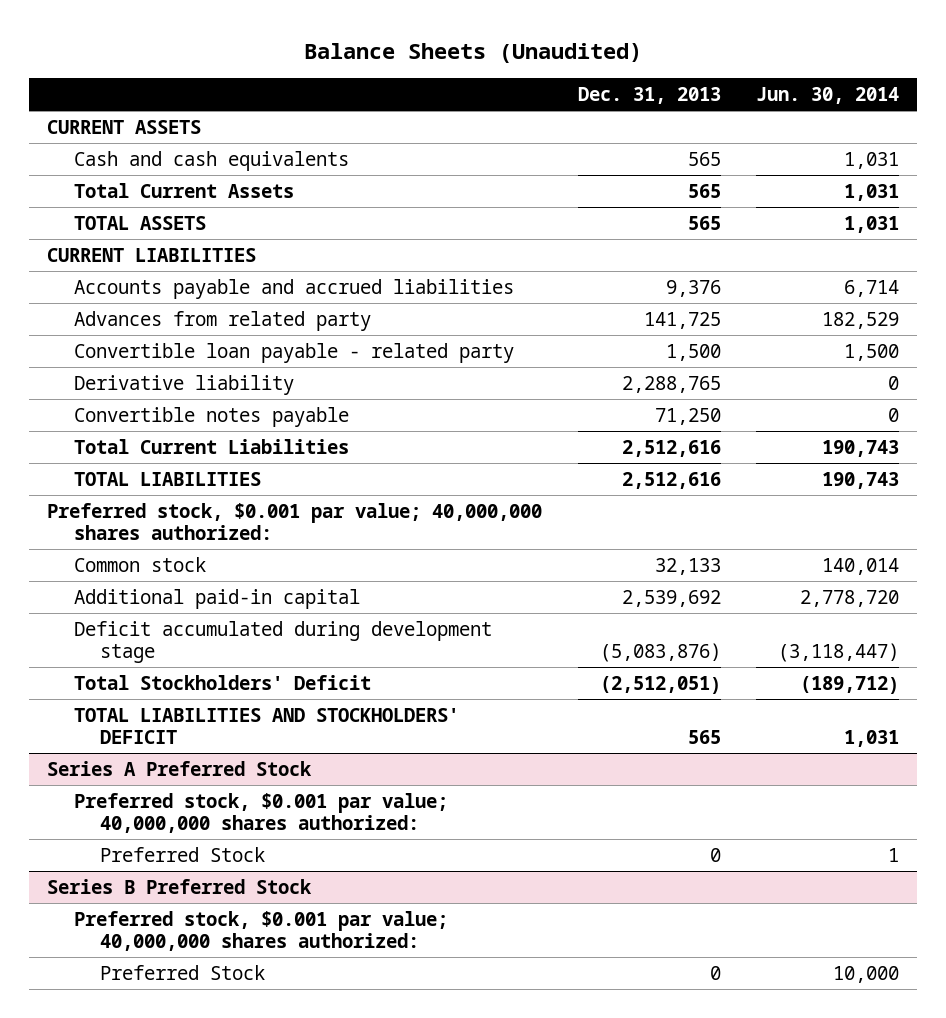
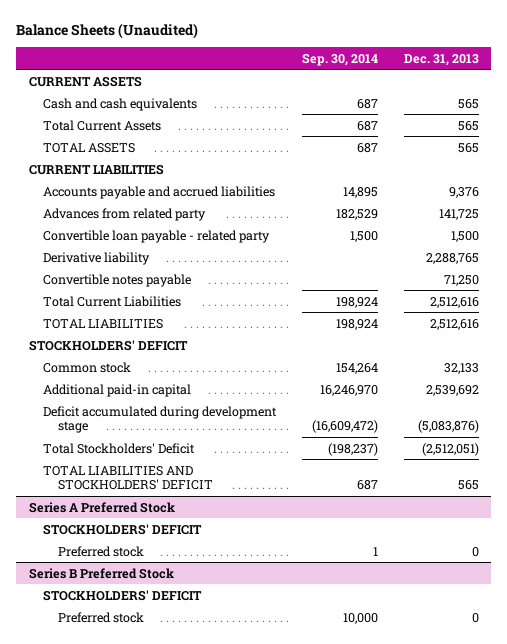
- | Dec. 31, 2013 | Jun. 30, 2014
+ | Sep. 30, 2014 | Dec. 31, 2013
- Preferred stock, $0.001 par value; 40,000,000 shares authorized:
+ STOCKHOLDERS' DEFICIT
@ Series A Preferred Stock
- Preferred stock, $0.001 par value; 40,000,000 shares authorized:
- Preferred Stock | 0 | 1
+ STOCKHOLDERS' DEFICIT
+ Preferred stock | 1 | 0
@ Series B Preferred Stock
- Preferred stock, $0.001 par value; 40,000,000 shares authorized:
- Preferred Stock | 0 | 10,000
+ STOCKHOLDERS' DEFICIT
+ Preferred stock | 10,000 | 0

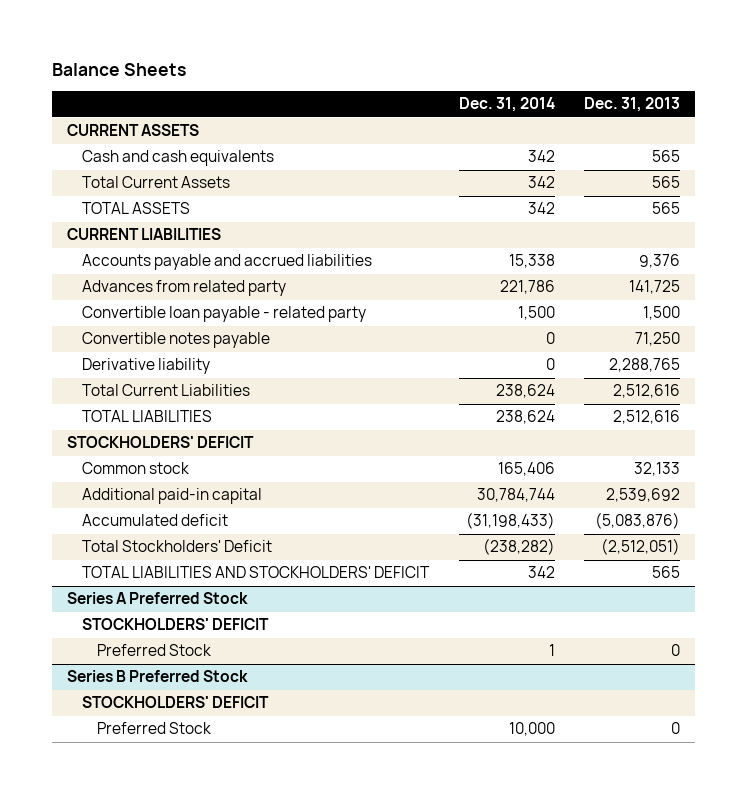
- Balance Sheets (Unaudited)
+ Balance Sheets
- | Sep. 30, 2014 | Dec. 31, 2013
+ | Dec. 31, 2014 | Dec. 31, 2013
moved down: Derivative liability | 0 | 2,288,765
- Deficit accumulated during development stage | (16,609,472) | (5,083,876)
+ Accumulated deficit | (31,198,433) | (5,083,876)
@ Series A Preferred Stock
- Preferred stock | 1 | 0
+ Preferred Stock | 1 | 0
@ Series B Preferred Stock
- Preferred stock | 10,000 | 0
+ Preferred Stock | 10,000 | 0

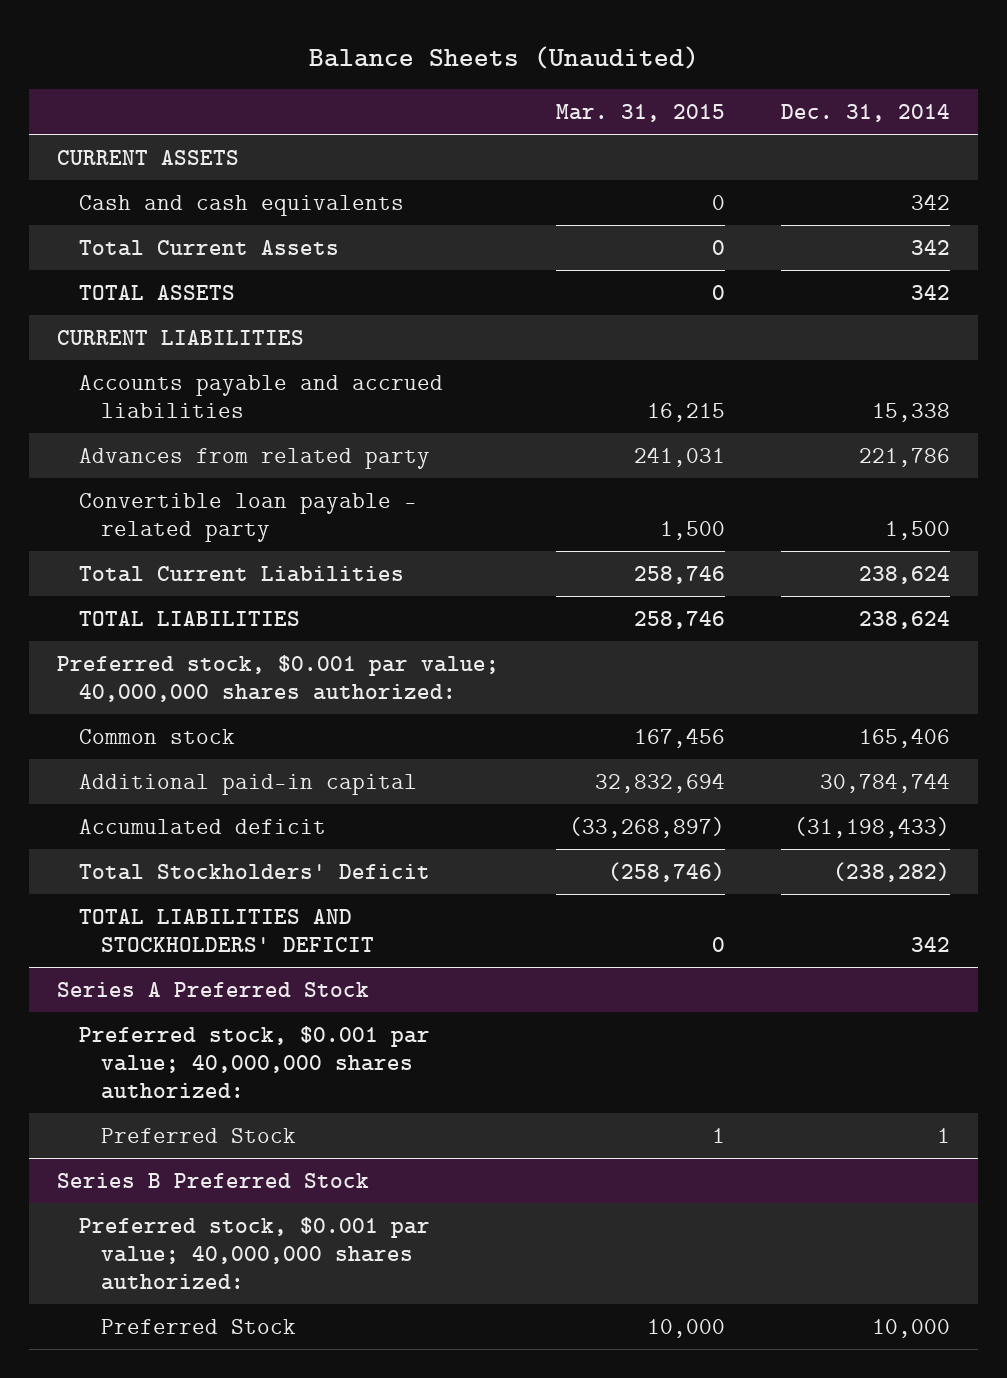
- Balance Sheets
+ Balance Sheets (Unaudited)
- | Dec. 31, 2014 | Dec. 31, 2013
+ | Mar. 31, 2015 | Dec. 31, 2014
- Convertible notes payable | 0 | 71,250
- Derivative liability | 0 | 2,288,765
- STOCKHOLDERS' DEFICIT
+ Preferred stock, $0.001 par value; 40,000,000 shares authorized:
@ Series A Preferred Stock
- STOCKHOLDERS' DEFICIT
+ Preferred stock, $0.001 par value; 40,000,000 shares authorized:
@ Series B Preferred Stock
- STOCKHOLDERS' DEFICIT
+ Preferred stock, $0.001 par value; 40,000,000 shares authorized:

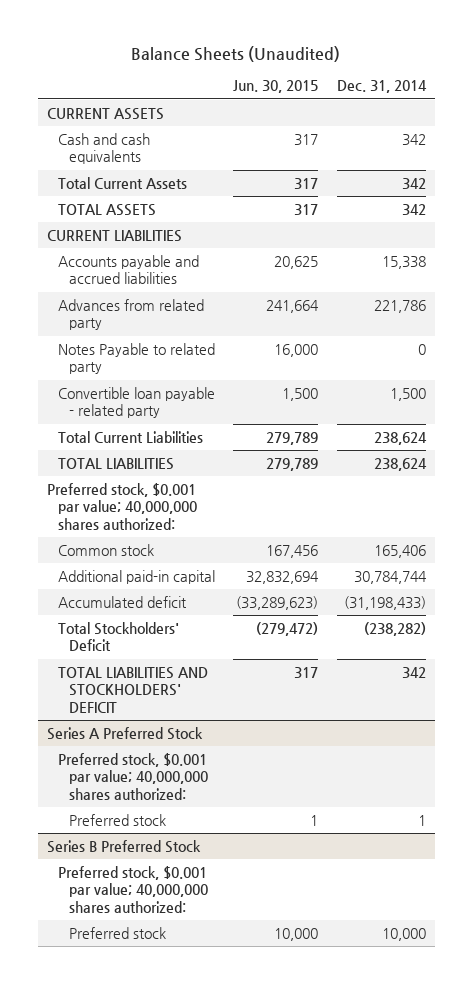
- | Mar. 31, 2015 | Dec. 31, 2014
+ | Jun. 30, 2015 | Dec. 31, 2014
+ Notes Payable to related party | 16,000 | 0
@ Series A Preferred Stock
- Preferred Stock | 1 | 1
+ Preferred stock | 1 | 1
@ Series B Preferred Stock
- Preferred Stock | 10,000 | 10,000
+ Preferred stock | 10,000 | 10,000

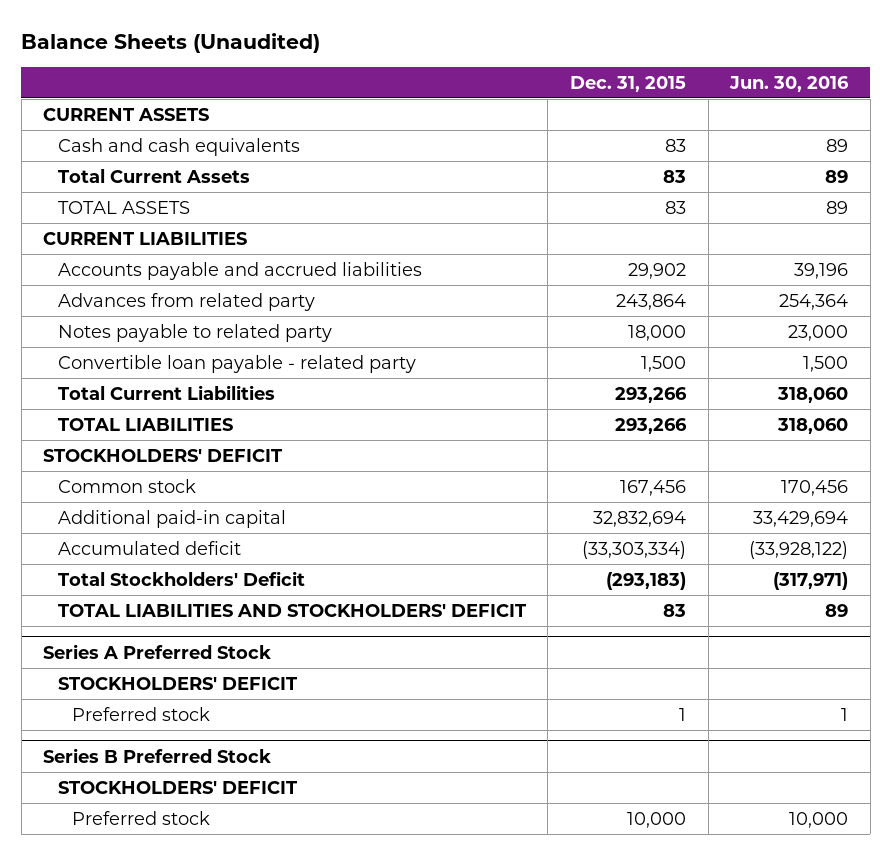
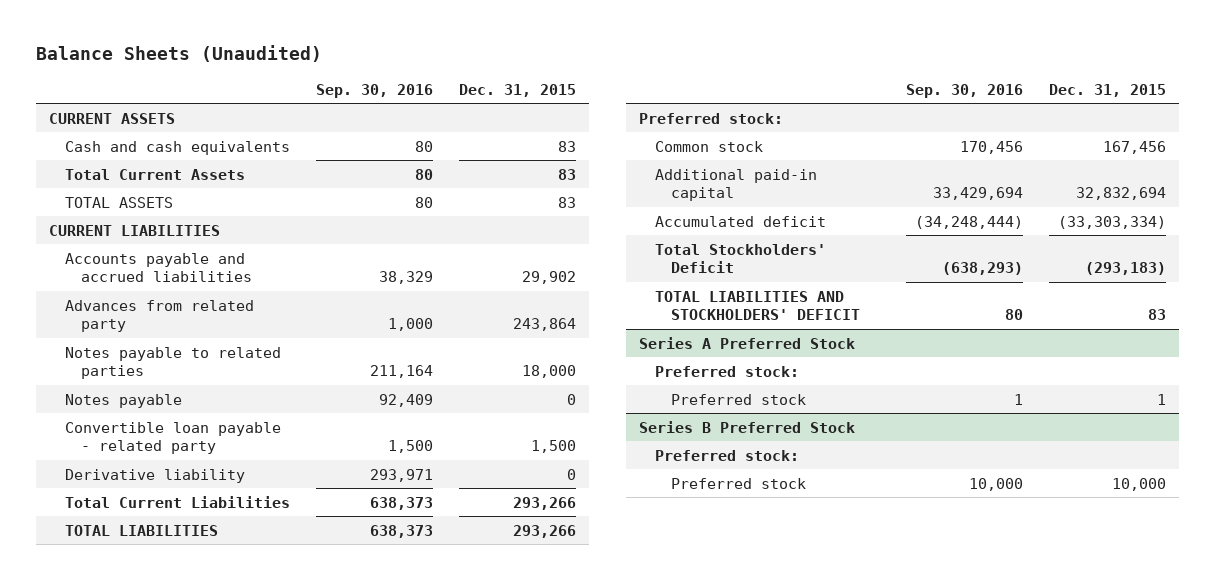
- | Dec. 31, 2015 | Jun. 30, 2016
+ | Sep. 30, 2016 | Dec. 31, 2015
- Notes payable to related party | 18,000 | 23,000
+ Notes payable to related parties | 211,164 | 18,000
+ Notes payable | 92,409 | 0
+ Derivative liability | 293,971 | 0
- STOCKHOLDERS' DEFICIT
+ Preferred stock:
@ Series A Preferred Stock
- STOCKHOLDERS' DEFICIT
+ Preferred stock:
@ Series B Preferred Stock
- STOCKHOLDERS' DEFICIT
+ Preferred stock:

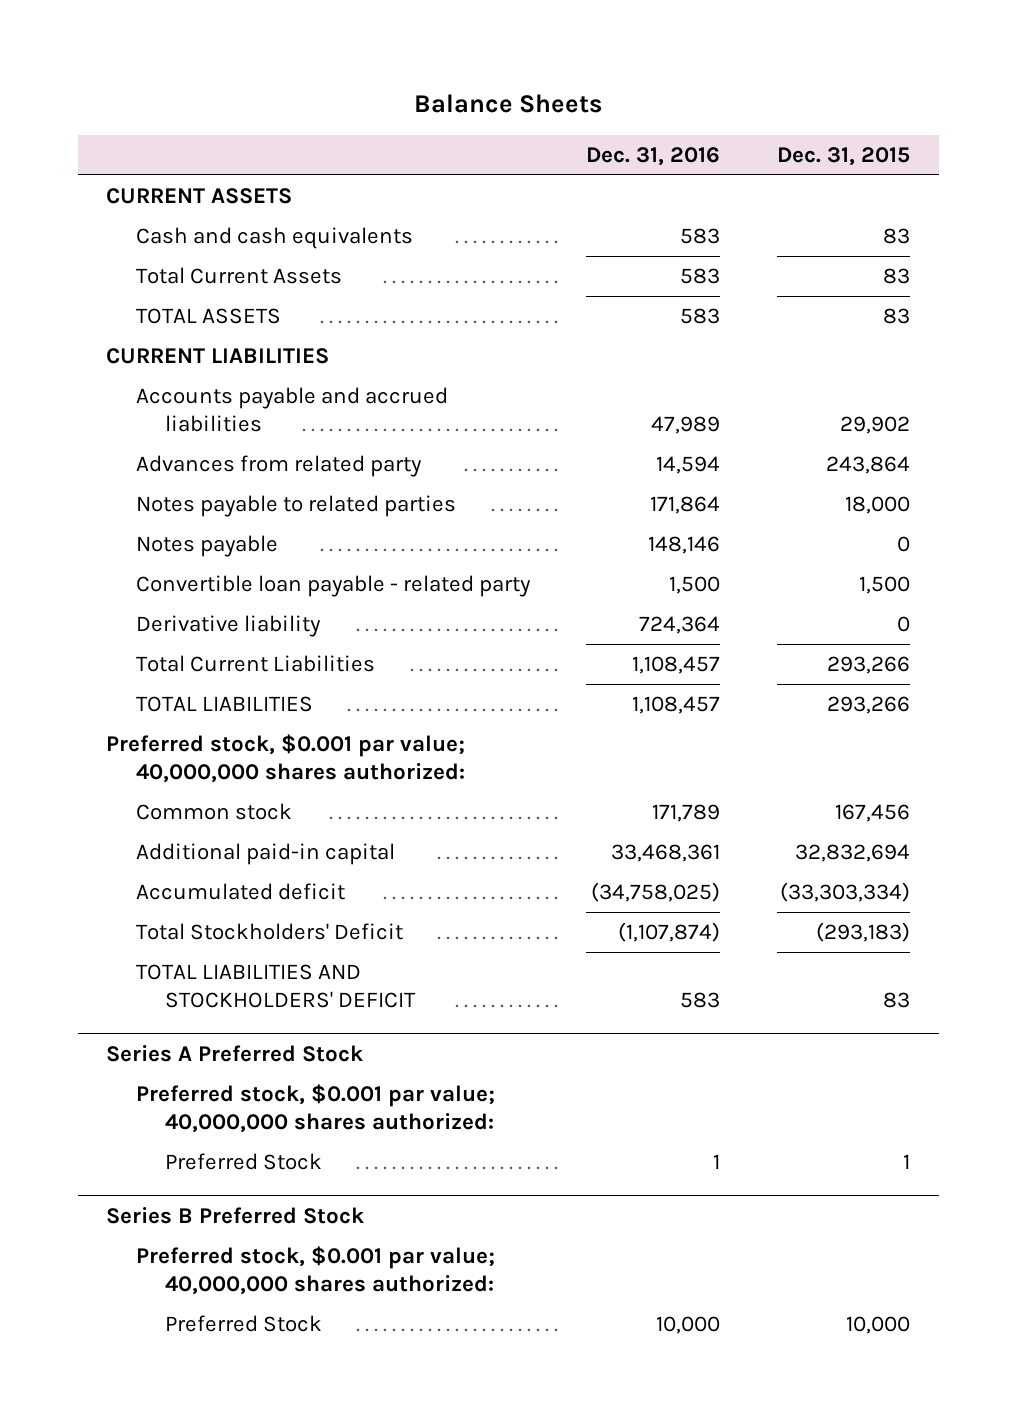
- Balance Sheets (Unaudited)
+ Balance Sheets
- | Sep. 30, 2016 | Dec. 31, 2015
+ | Dec. 31, 2016 | Dec. 31, 2015
- Preferred stock:
+ Preferred stock, $0.001 par value; 40,000,000 shares authorized:
@ Series A Preferred Stock
- Preferred stock:
- Preferred stock | 1 | 1
+ Preferred stock, $0.001 par value; 40,000,000 shares authorized:
+ Preferred Stock | 1 | 1
@ Series B Preferred Stock
- Preferred stock:
- Preferred stock | 10,000 | 10,000
+ Preferred stock, $0.001 par value; 40,000,000 shares authorized:
+ Preferred Stock | 10,000 | 10,000

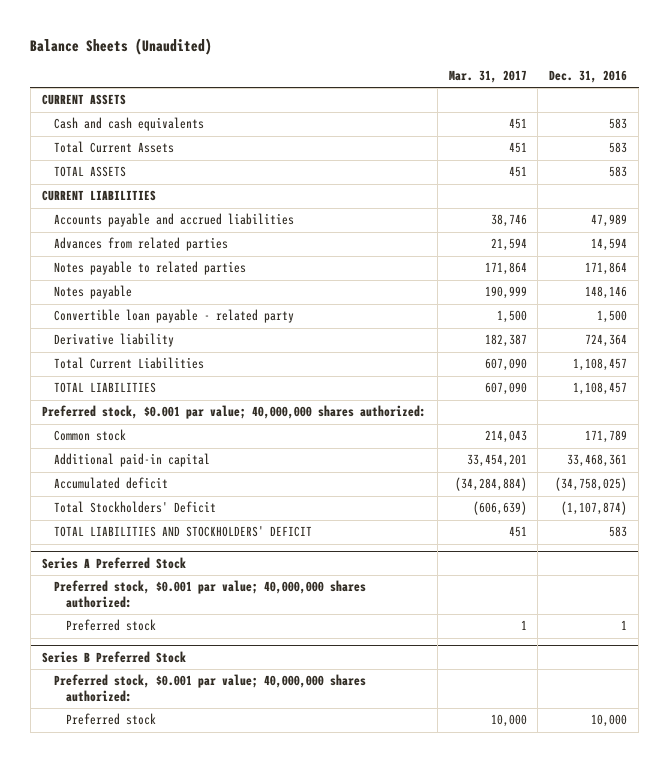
- Balance Sheets
+ Balance Sheets (Unaudited)
- | Dec. 31, 2016 | Dec. 31, 2015
+ | Mar. 31, 2017 | Dec. 31, 2016
- Advances from related party | 14,594 | 243,864
+ Advances from related parties | 21,594 | 14,594
@ Series A Preferred Stock
- Preferred Stock | 1 | 1
+ Preferred stock | 1 | 1
@ Series B Preferred Stock
- Preferred Stock | 10,000 | 10,000
+ Preferred stock | 10,000 | 10,000

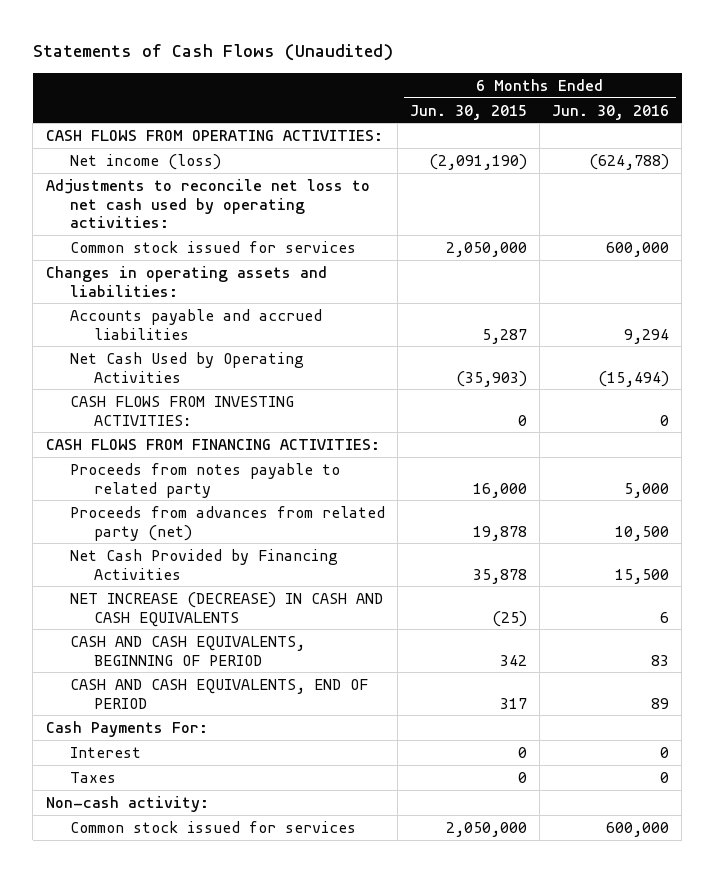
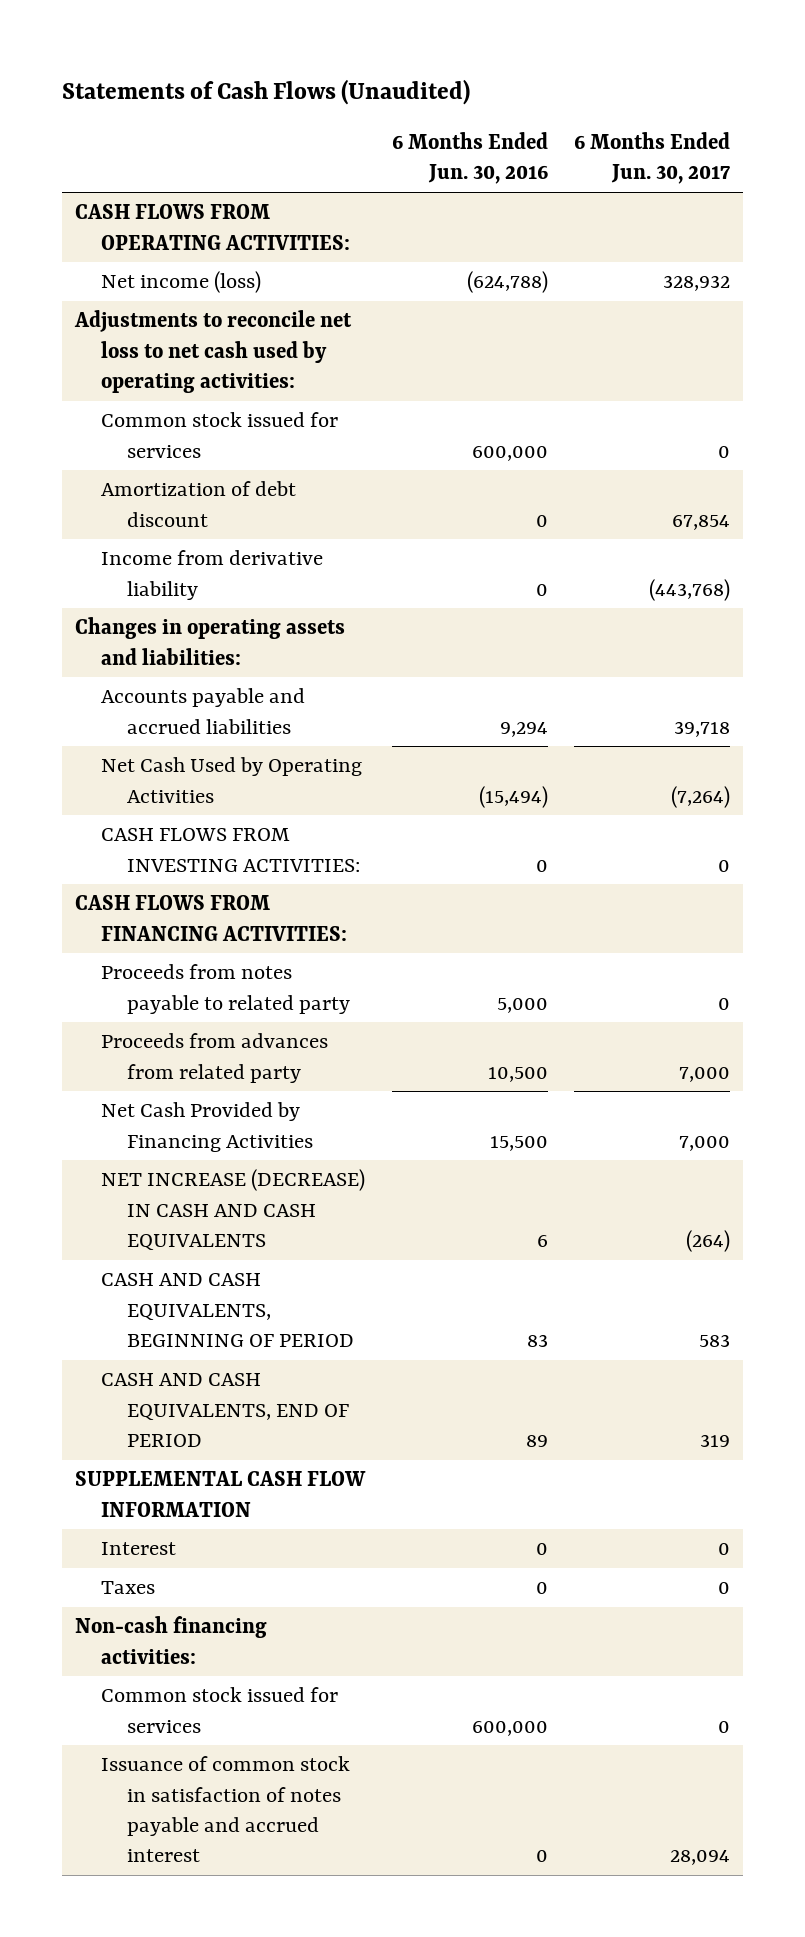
- | 6 Months Ended Jun. 30, 2015 | 6 Months Ended Jun. 30, 2016
+ | 6 Months Ended Jun. 30, 2016 | 6 Months Ended Jun. 30, 2017
+ Amortization of debt discount | 0 | 67,854
+ Income from derivative liability | 0 | (443,768)
- Proceeds from advances from related party (net) | 19,878 | 10,500
+ Proceeds from advances from related party | 10,500 | 7,000
- Cash Payments For:
+ SUPPLEMENTAL CASH FLOW INFORMATION
- Non-cash activity:
+ Non-cash financing activities:
+ Issuance of common stock in satisfaction of notes payable and accrued interest | 0 | 28,094

